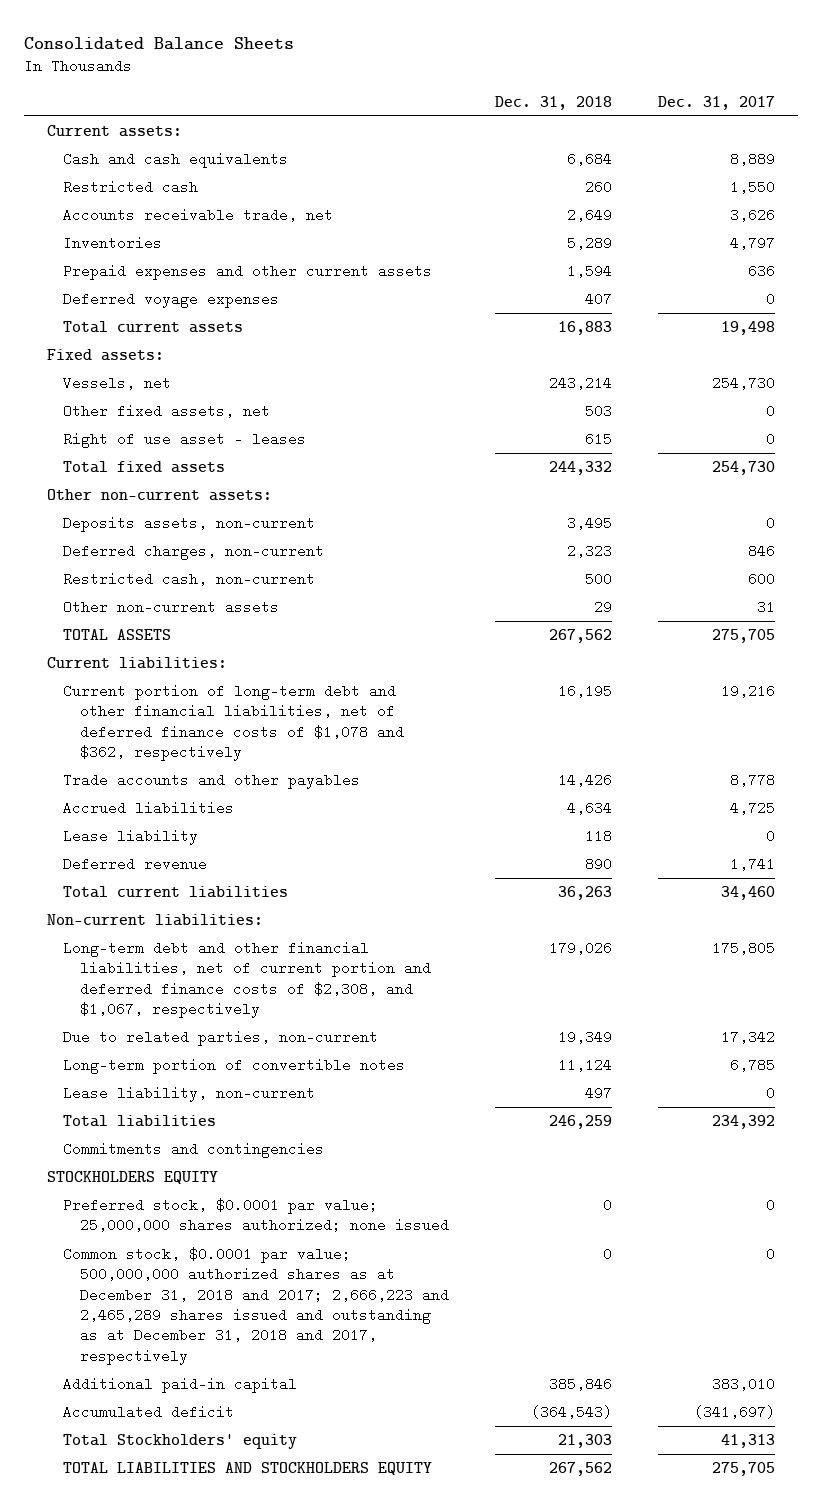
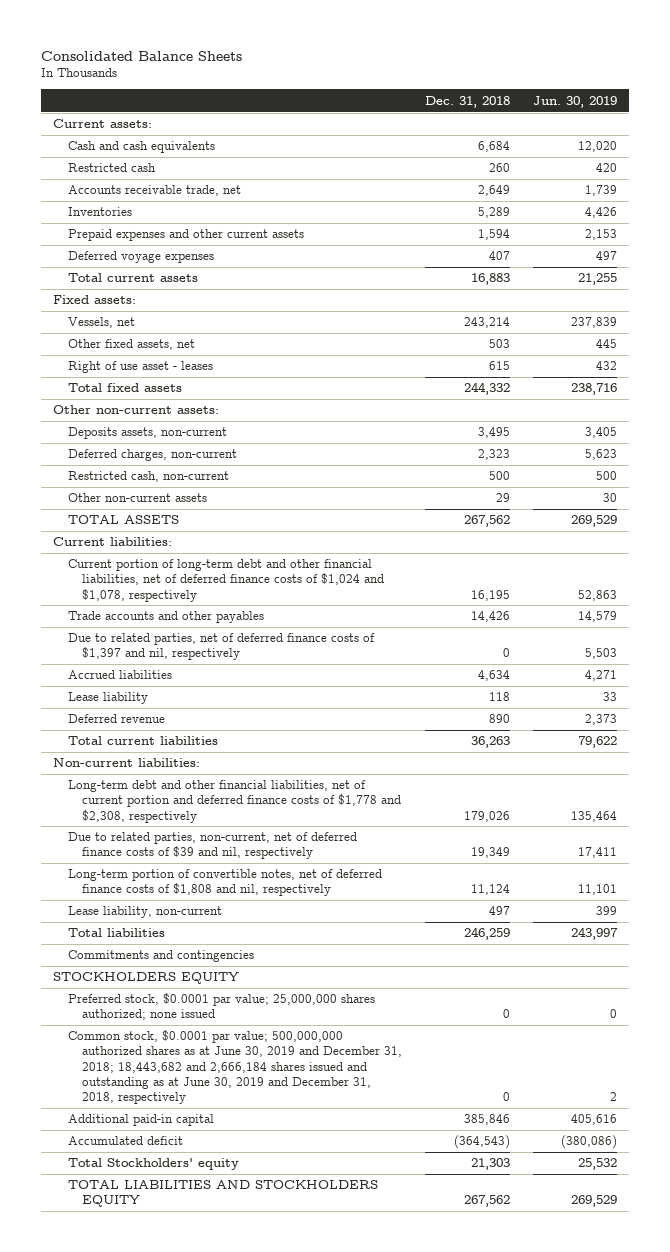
- | Dec. 31, 2018 | Dec. 31, 2017
+ | Dec. 31, 2018 | Jun. 30, 2019
- Current portion of long-term debt and other financial liabilities, net of deferred finance costs of $1,078 and $362, respectively | 16,195 | 19,216
+ Current portion of long-term debt and other financial liabilities, net of deferred finance costs of $1,024 and $1,078, respectively | 16,195 | 52,863
+ Due to related parties, net of deferred finance costs of $1,397 and nil, respectively | 0 | 5,503
- Long-term debt and other financial liabilities, net of current portion and deferred finance costs of $2,308, and $1,067, respectively | 179,026 | 175,805
- Due to related parties, non-current | 19,349 | 17,342
- Long-term portion of convertible notes | 11,124 | 6,785
+ Long-term debt and other financial liabilities, net of current portion and deferred finance costs of $1,778 and $2,308, respectively | 179,026 | 135,464
+ Due to related parties, non-current, net of deferred finance costs of $39 and nil, respectively | 19,349 | 17,411
+ Long-term portion of convertible notes, net of deferred finance costs of $1,808 and nil, respectively | 11,124 | 11,101
- Common stock, $0.0001 par value; 500,000,000 authorized shares as at December 31, 2018 and 2017; 2,666,223 and 2,465,289 shares issued and outstanding as at December 31, 2018 and 2017, respectively | 0 | 0
+ Common stock, $0.0001 par value; 500,000,000 authorized shares as at June 30, 2019 and December 31, 2018; 18,443,682 and 2,666,184 shares issued and outstanding as at June 30, 2019 and December 31, 2018, respectively | 0 | 2

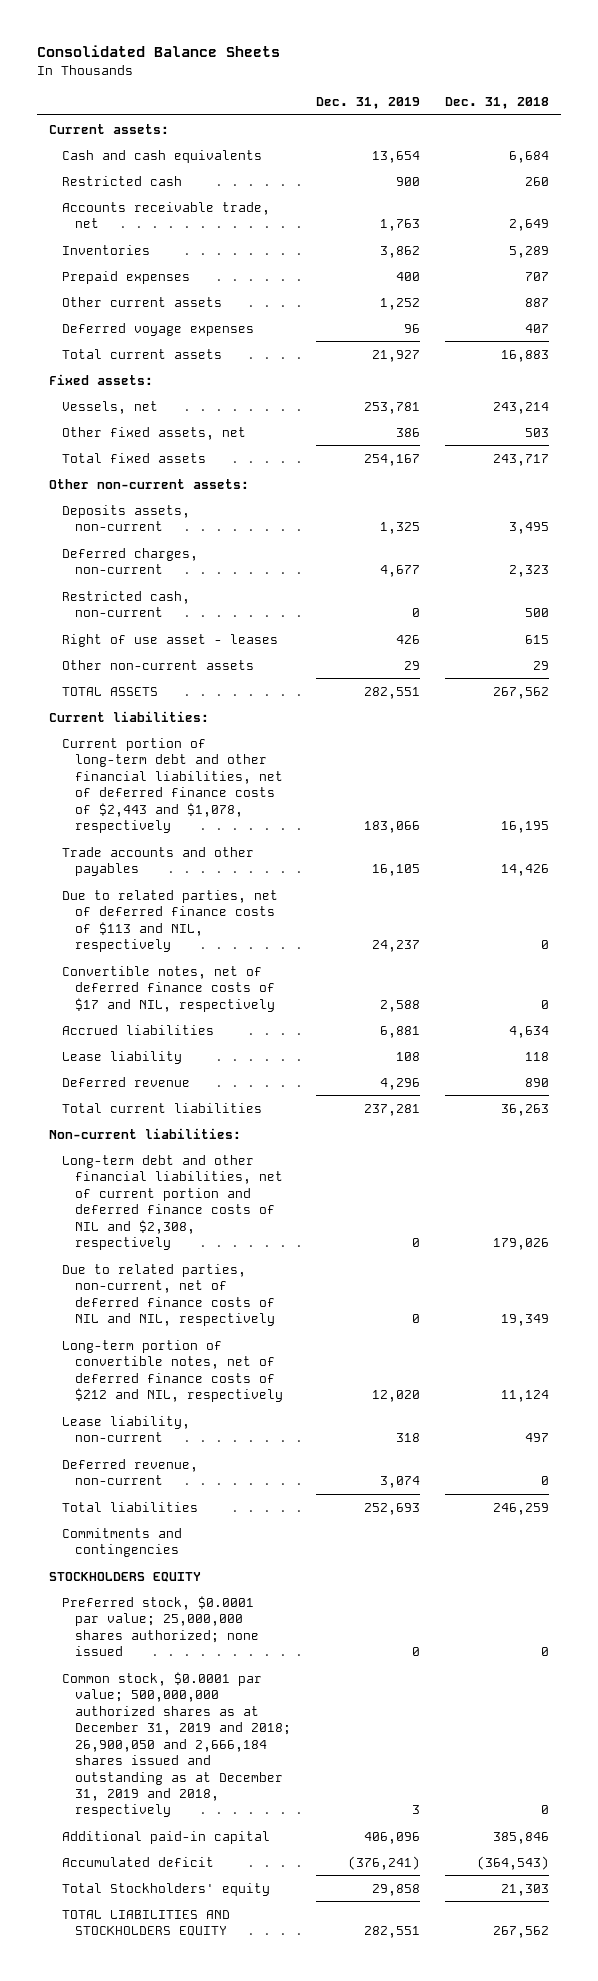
- | Dec. 31, 2018 | Jun. 30, 2019
+ | Dec. 31, 2019 | Dec. 31, 2018
- Prepaid expenses and other current assets | 1,594 | 2,153
+ Prepaid expenses | 400 | 707
+ Other current assets | 1,252 | 887
- Total fixed assets | 244,332 | 238,716
+ Total fixed assets | 254,167 | 243,717
moved down: Right of use asset - leases | 426 | 615
- Current portion of long-term debt and other financial liabilities, net of deferred finance costs of $1,024 and $1,078, respectively | 16,195 | 52,863
+ Current portion of long-term debt and other financial liabilities, net of deferred finance costs of $2,443 and $1,078, respectively | 183,066 | 16,195
- Due to related parties, net of deferred finance costs of $1,397 and nil, respectively | 0 | 5,503
+ Due to related parties, net of deferred finance costs of $113 and NIL, respectively | 24,237 | 0
+ Convertible notes, net of deferred finance costs of $17 and NIL, respectively | 2,588 | 0
- Long-term debt and other financial liabilities, net of current portion and deferred finance costs of $1,778 and $2,308, respectively | 179,026 | 135,464
- Due to related parties, non-current, net of deferred finance costs of $39 and nil, respectively | 19,349 | 17,411
- Long-term portion of convertible notes, net of deferred finance costs of $1,808 and nil, respectively | 11,124 | 11,101
+ Long-term debt and other financial liabilities, net of current portion and deferred finance costs of NIL and $2,308, respectively | 0 | 179,026
+ Due to related parties, non-current, net of deferred finance costs of NIL and NIL, respectively | 0 | 19,349
+ Long-term portion of convertible notes, net of deferred finance costs of $212 and NIL, respectively | 12,020 | 11,124
+ Deferred revenue, non-current | 3,074 | 0
- Common stock, $0.0001 par value; 500,000,000 authorized shares as at June 30, 2019 and December 31, 2018; 18,443,682 and 2,666,184 shares issued and outstanding as at June 30, 2019 and December 31, 2018, respectively | 0 | 2
+ Common stock, $0.0001 par value; 500,000,000 authorized shares as at December 31, 2019 and 2018; 26,900,050 and 2,666,184 shares issued and outstanding as at December 31, 2019 and 2018, respectively | 3 | 0

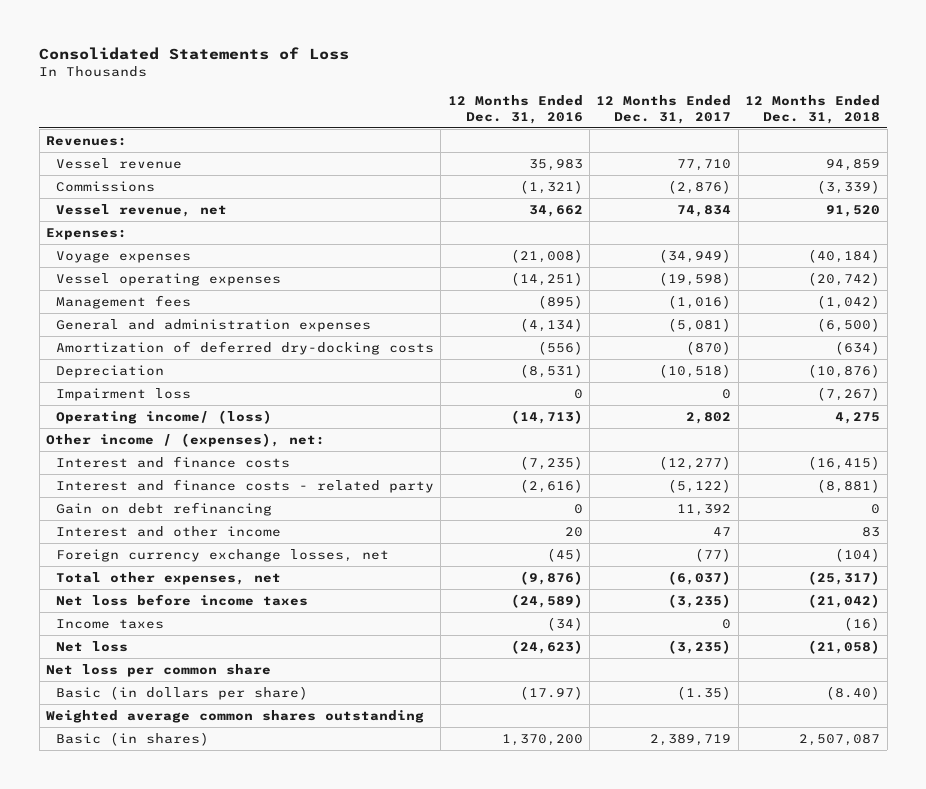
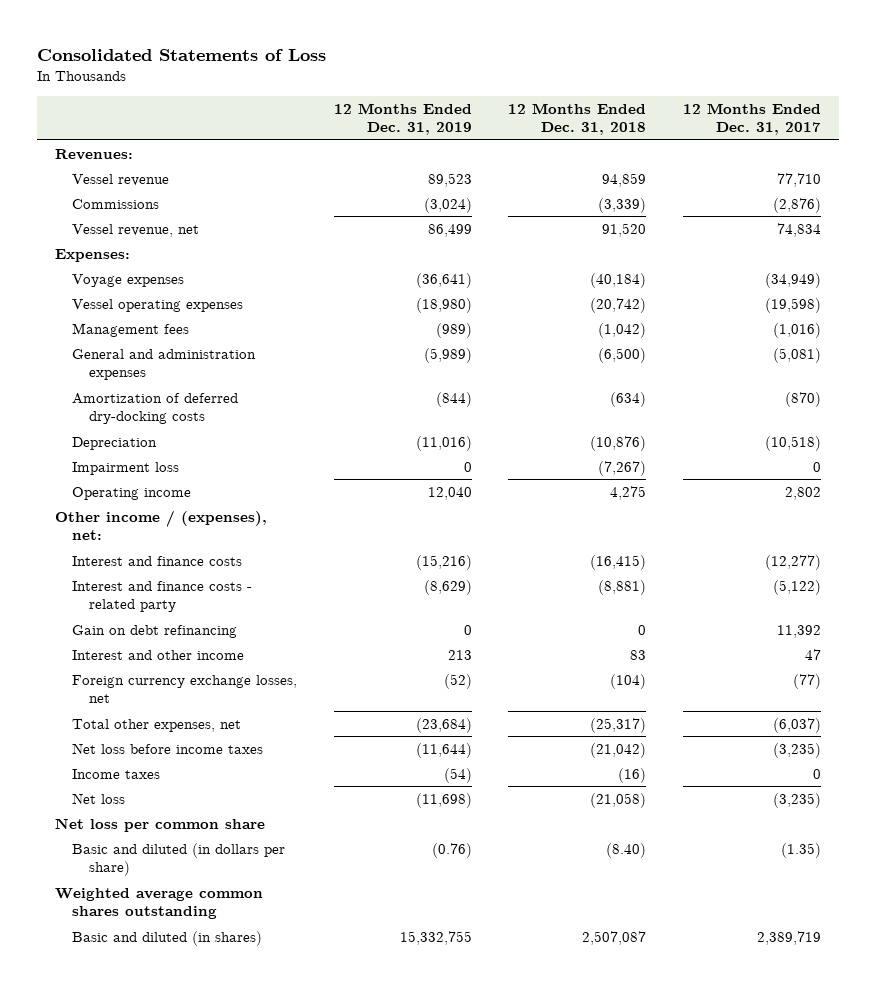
- | 12 Months Ended Dec. 31, 2016 | 12 Months Ended Dec. 31, 2017 | 12 Months Ended Dec. 31, 2018
+ | 12 Months Ended Dec. 31, 2019 | 12 Months Ended Dec. 31, 2018 | 12 Months Ended Dec. 31, 2017
- Operating income/ (loss) | (14,713) | 2,802 | 4,275
+ Operating income | 12,040 | 4,275 | 2,802
- Basic (in dollars per share) | (17.97) | (1.35) | (8.40)
+ Basic and diluted (in dollars per share) | (0.76) | (8.40) | (1.35)
- Basic (in shares) | 1,370,200 | 2,389,719 | 2,507,087
+ Basic and diluted (in shares) | 15,332,755 | 2,507,087 | 2,389,719

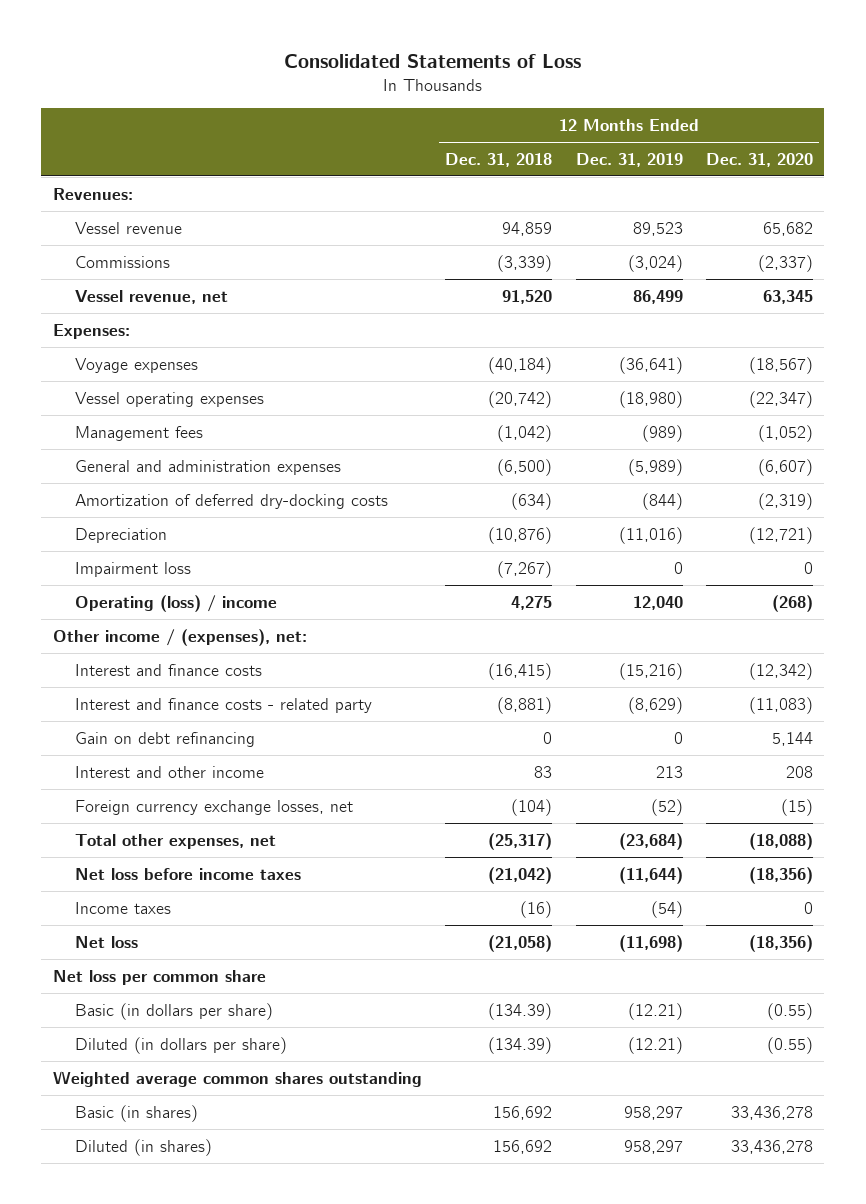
- | 12 Months Ended Dec. 31, 2019 | 12 Months Ended Dec. 31, 2018 | 12 Months Ended Dec. 31, 2017
+ | 12 Months Ended Dec. 31, 2018 | 12 Months Ended Dec. 31, 2019 | 12 Months Ended Dec. 31, 2020
- Operating income | 12,040 | 4,275 | 2,802
+ Operating (loss) / income | 4,275 | 12,040 | (268)
- Basic and diluted (in dollars per share) | (0.76) | (8.40) | (1.35)
+ Basic (in dollars per share) | (134.39) | (12.21) | (0.55)
+ Diluted (in dollars per share) | (134.39) | (12.21) | (0.55)
- Basic and diluted (in shares) | 15,332,755 | 2,507,087 | 2,389,719
+ Basic (in shares) | 156,692 | 958,297 | 33,436,278
+ Diluted (in shares) | 156,692 | 958,297 | 33,436,278

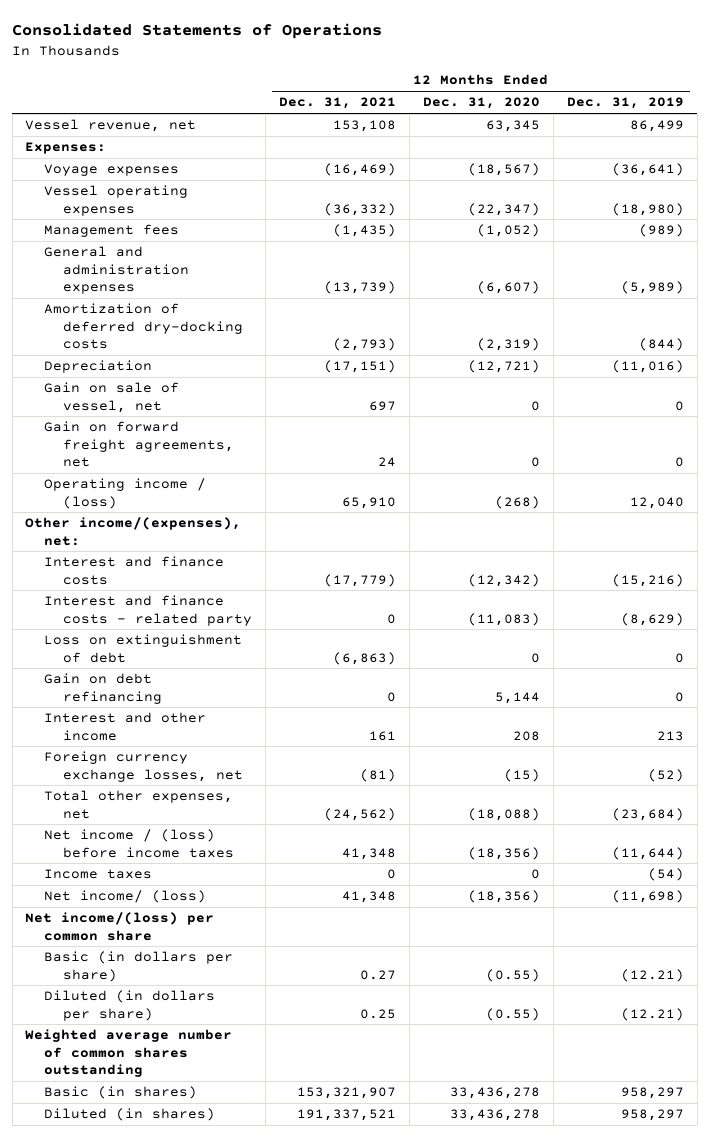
- Consolidated Statements of Loss
+ Consolidated Statements of Operations
- | 12 Months Ended Dec. 31, 2018 | 12 Months Ended Dec. 31, 2019 | 12 Months Ended Dec. 31, 2020
+ | 12 Months Ended Dec. 31, 2021 | 12 Months Ended Dec. 31, 2020 | 12 Months Ended Dec. 31, 2019
- Revenues:
- Vessel revenue | 94,859 | 89,523 | 65,682
- Commissions | (3,339) | (3,024) | (2,337)
- Impairment loss | (7,267) | 0 | 0
- Operating (loss) / income | 4,275 | 12,040 | (268)
- Other income / (expenses), net:
+ Gain on sale of vessel, net | 697 | 0 | 0
+ Gain on forward freight agreements, net | 24 | 0 | 0
+ Operating income / (loss) | 65,910 | (268) | 12,040
+ Other income/(expenses), net:
+ Loss on extinguishment of debt | (6,863) | 0 | 0
- Net loss before income taxes | (21,042) | (11,644) | (18,356)
+ Net income / (loss) before income taxes | 41,348 | (18,356) | (11,644)
- Net loss | (21,058) | (11,698) | (18,356)
- Net loss per common share
+ Net income/ (loss) | 41,348 | (18,356) | (11,698)
+ Net income/(loss) per common share
- Weighted average common shares outstanding
+ Weighted average number of common shares outstanding

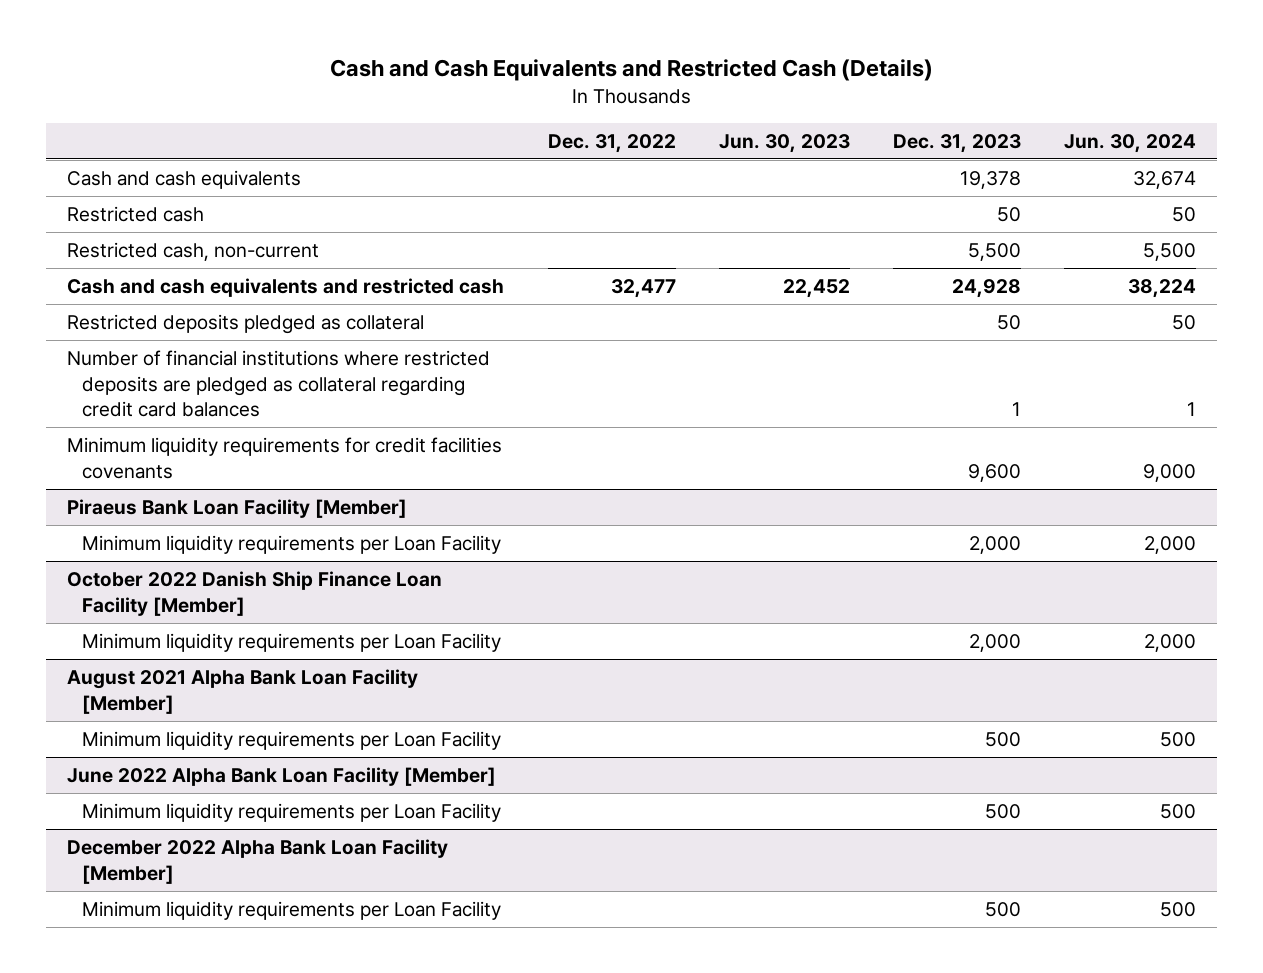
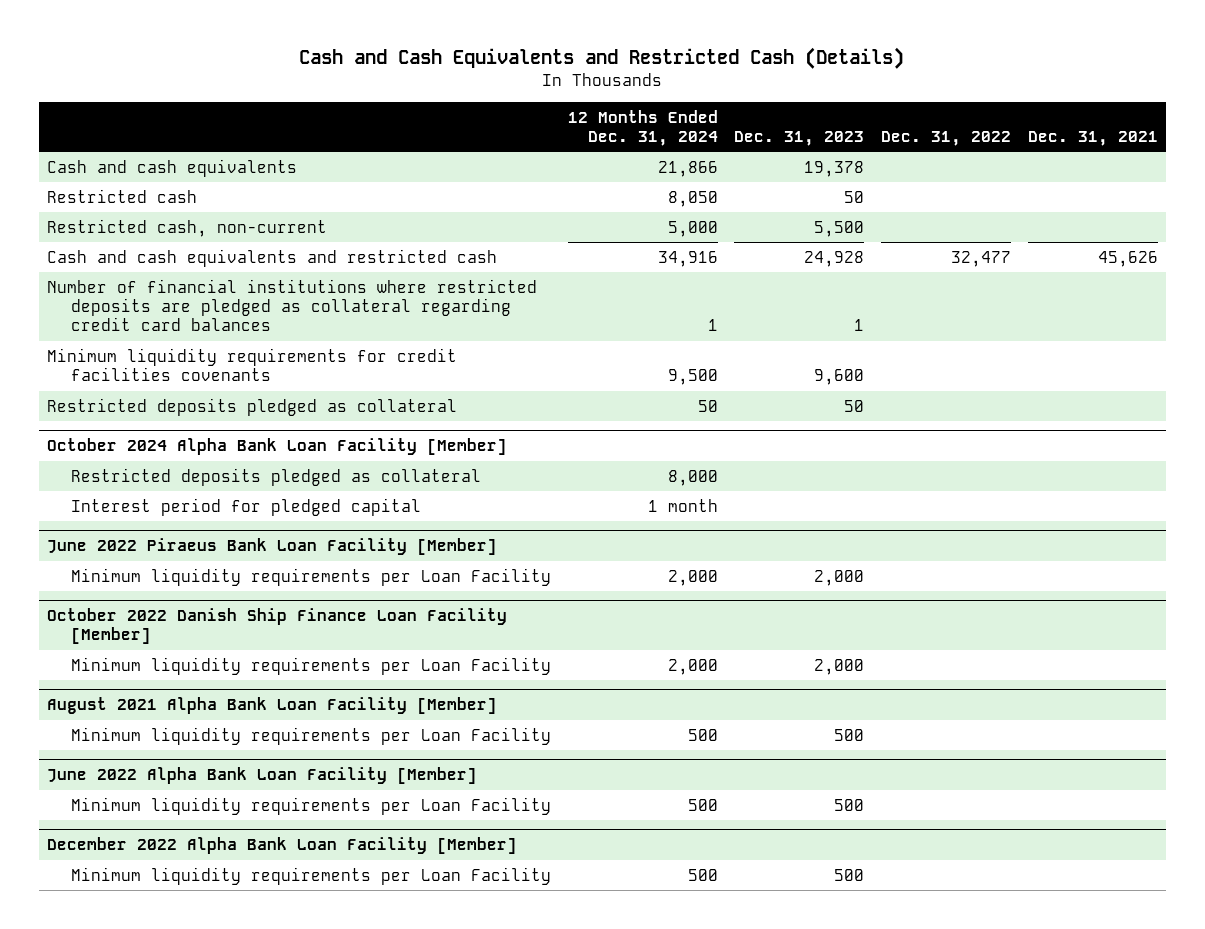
- | Dec. 31, 2022 | Jun. 30, 2023 | Dec. 31, 2023 | Jun. 30, 2024
+ | 12 Months Ended Dec. 31, 2024 | Dec. 31, 2023 | Dec. 31, 2022 | Dec. 31, 2021
- Piraeus Bank Loan Facility [Member]
moved down: Restricted deposits pledged as collateral | 50 | 50 | |
+ October 2024 Alpha Bank Loan Facility [Member]
+ Restricted deposits pledged as collateral | 8,000 | | |
+ Interest period for pledged capital | 1 month | | |
+ June 2022 Piraeus Bank Loan Facility [Member]

